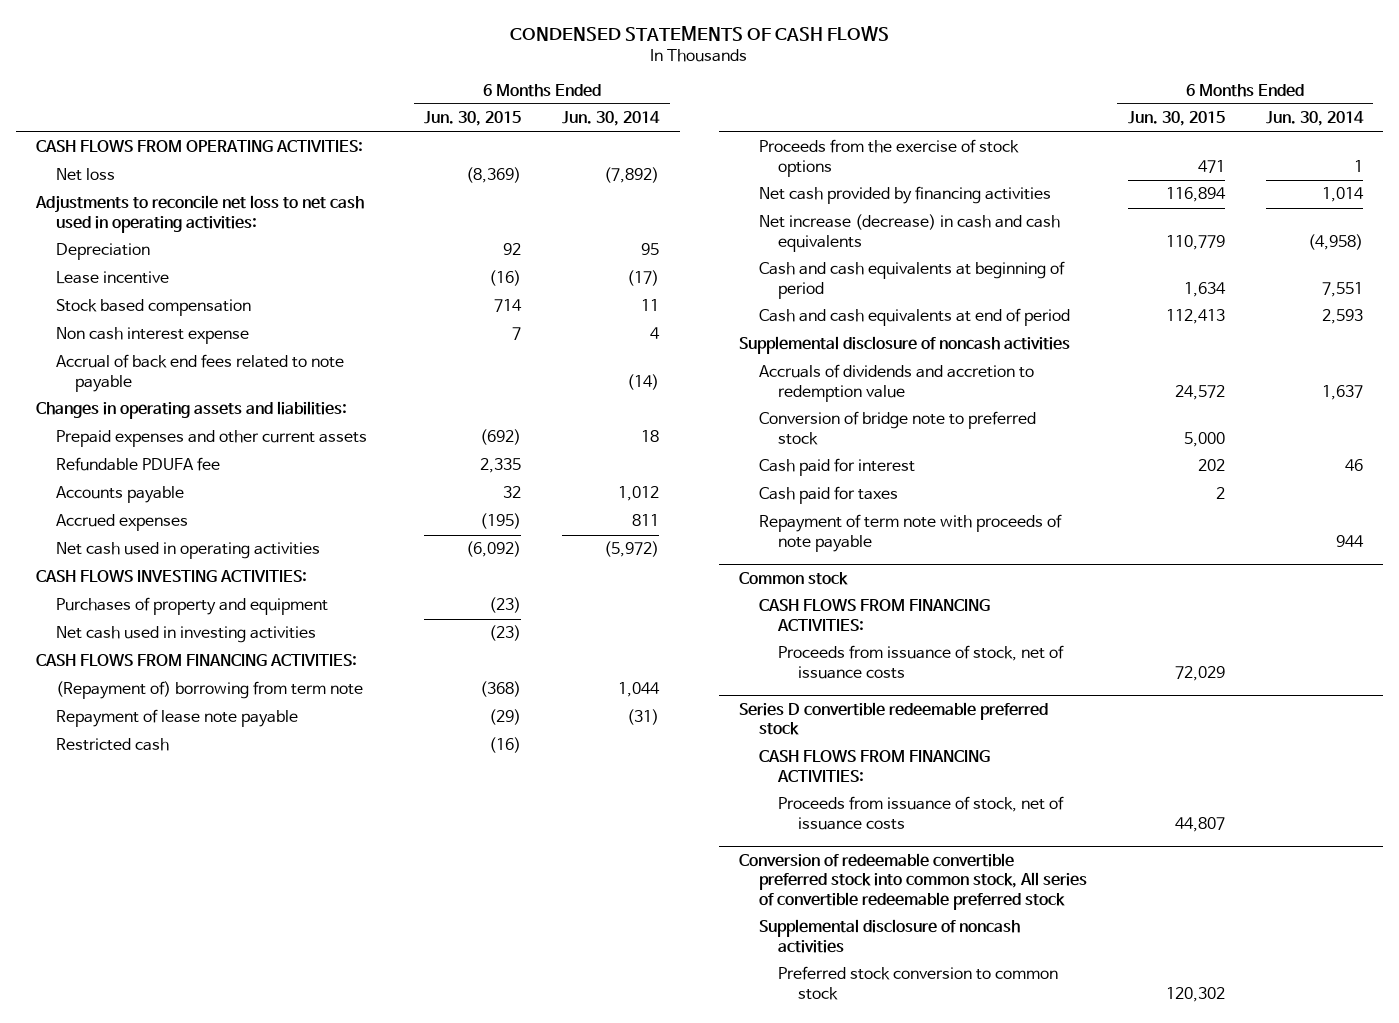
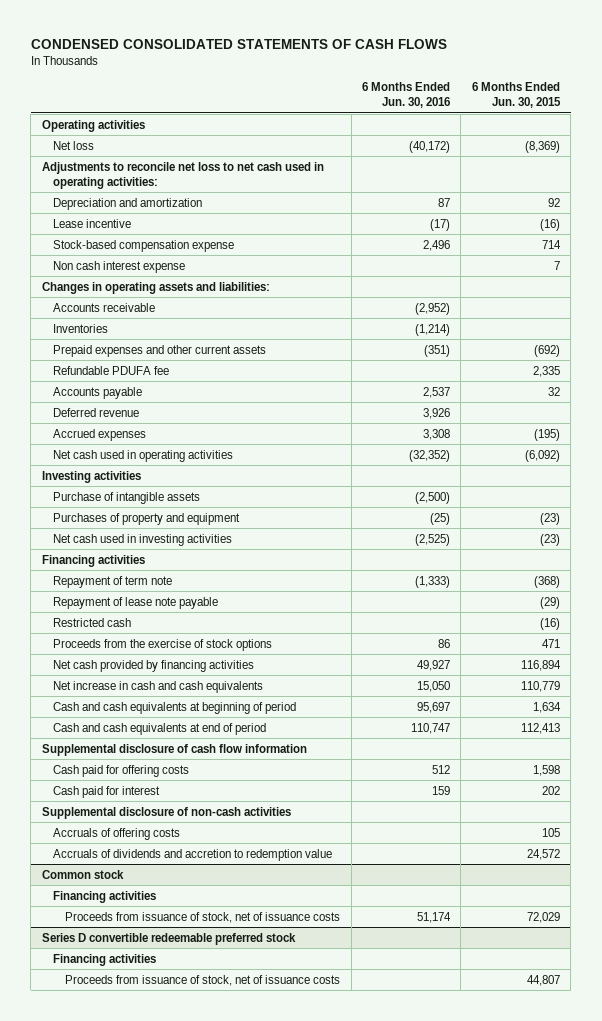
- CONDENSED STATEMENTS OF CASH FLOWS
+ CONDENSED CONSOLIDATED STATEMENTS OF CASH FLOWS
- | 6 Months Ended Jun. 30, 2015 | 6 Months Ended Jun. 30, 2014
+ | 6 Months Ended Jun. 30, 2016 | 6 Months Ended Jun. 30, 2015
- CASH FLOWS FROM OPERATING ACTIVITIES:
+ Operating activities
- Depreciation | 92 | 95
+ Depreciation and amortization | 87 | 92
- Stock based compensation | 714 | 11
+ Stock-based compensation expense | 2,496 | 714
- Accrual of back end fees related to note payable | | (14)
+ Accounts receivable | (2,952) |
+ Inventories | (1,214) |
+ Deferred revenue | 3,926 |
- CASH FLOWS INVESTING ACTIVITIES:
+ Investing activities
+ Purchase of intangible assets | (2,500) |
- CASH FLOWS FROM FINANCING ACTIVITIES:
- (Repayment of) borrowing from term note | (368) | 1,044
+ Financing activities
+ Repayment of term note | (1,333) | (368)
- Net increase (decrease) in cash and cash equivalents | 110,779 | (4,958)
+ Net increase in cash and cash equivalents | 15,050 | 110,779
- Supplemental disclosure of noncash activities
- Conversion of bridge note to preferred stock | 5,000 |
+ Supplemental disclosure of cash flow information
+ Cash paid for offering costs | 512 | 1,598
- Cash paid for taxes | 2 |
- Repayment of term note with proceeds of note payable | | 944
+ Supplemental disclosure of non-cash activities
+ Accruals of offering costs | | 105
moved down: Accruals of dividends and accretion to redemption value | | 24,572
@ Common stock
- CASH FLOWS FROM FINANCING ACTIVITIES:
+ Financing activities
@ Series D convertible redeemable preferred stock
- CASH FLOWS FROM FINANCING ACTIVITIES:
+ Financing activities
- Conversion of redeemable convertible preferred stock into common stock, All series of convertible redeemable preferred stock
- Supplemental disclosure of noncash activities
- Preferred stock conversion to common stock | 120,302 |

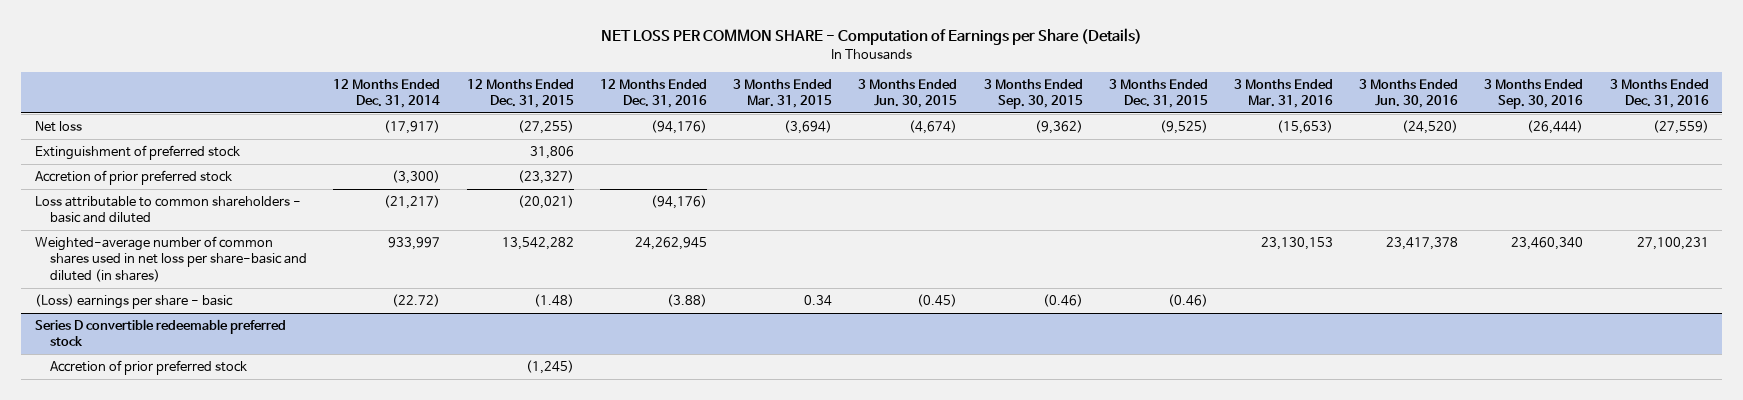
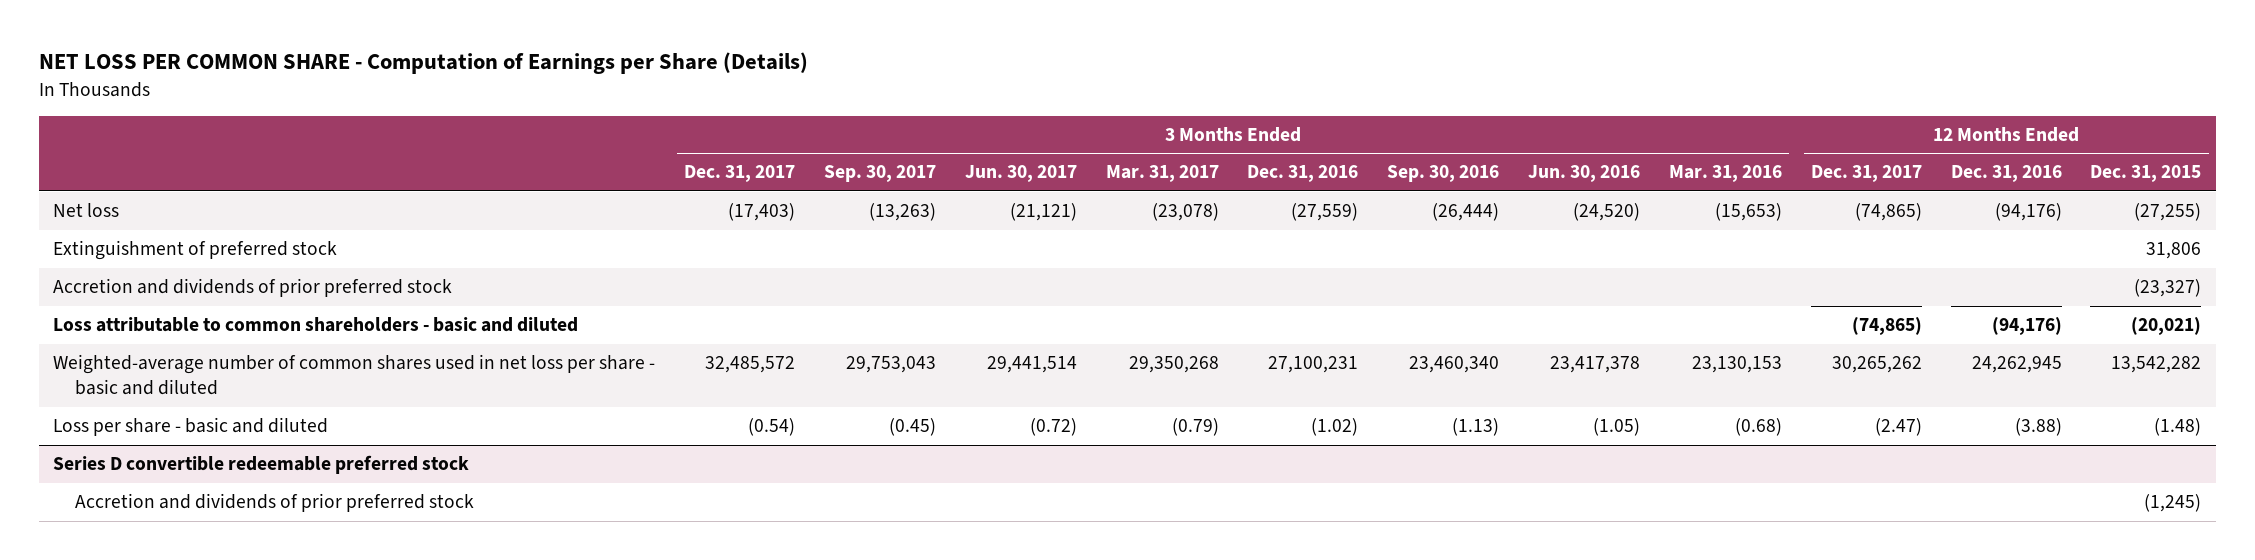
- | 12 Months Ended Dec. 31, 2014 | 12 Months Ended Dec. 31, 2015 | 12 Months Ended Dec. 31, 2016 | 3 Months Ended Mar. 31, 2015 | 3 Months Ended Jun. 30, 2015 | 3 Months Ended Sep. 30, 2015 | 3 Months Ended Dec. 31, 2015 | 3 Months Ended Mar. 31, 2016 | 3 Months Ended Jun. 30, 2016 | 3 Months Ended Sep. 30, 2016 | 3 Months Ended Dec. 31, 2016
+ | 3 Months Ended Dec. 31, 2017 | 3 Months Ended Sep. 30, 2017 | 3 Months Ended Jun. 30, 2017 | 3 Months Ended Mar. 31, 2017 | 3 Months Ended Dec. 31, 2016 | 3 Months Ended Sep. 30, 2016 | 3 Months Ended Jun. 30, 2016 | 3 Months Ended Mar. 31, 2016 | 12 Months Ended Dec. 31, 2017 | 12 Months Ended Dec. 31, 2016 | 12 Months Ended Dec. 31, 2015
- Accretion of prior preferred stock | (3,300) | (23,327) | | | | | | | | |
+ Accretion and dividends of prior preferred stock | | | | | | | | | | | (23,327)
- Weighted-average number of common shares used in net loss per share-basic and diluted (in shares) | 933,997 | 13,542,282 | 24,262,945 | | | | | 23,130,153 | 23,417,378 | 23,460,340 | 27,100,231
- (Loss) earnings per share - basic | (22.72) | (1.48) | (3.88) | 0.34 | (0.45) | (0.46) | (0.46) | | | |
+ Weighted-average number of common shares used in net loss per share - basic and diluted | 32,485,572 | 29,753,043 | 29,441,514 | 29,350,268 | 27,100,231 | 23,460,340 | 23,417,378 | 23,130,153 | 30,265,262 | 24,262,945 | 13,542,282
+ Loss per share - basic and diluted | (0.54) | (0.45) | (0.72) | (0.79) | (1.02) | (1.13) | (1.05) | (0.68) | (2.47) | (3.88) | (1.48)
@ Series D convertible redeemable preferred stock
- Accretion of prior preferred stock | | (1,245) | | | | | | | | |
+ Accretion and dividends of prior preferred stock | | | | | | | | | | | (1,245)

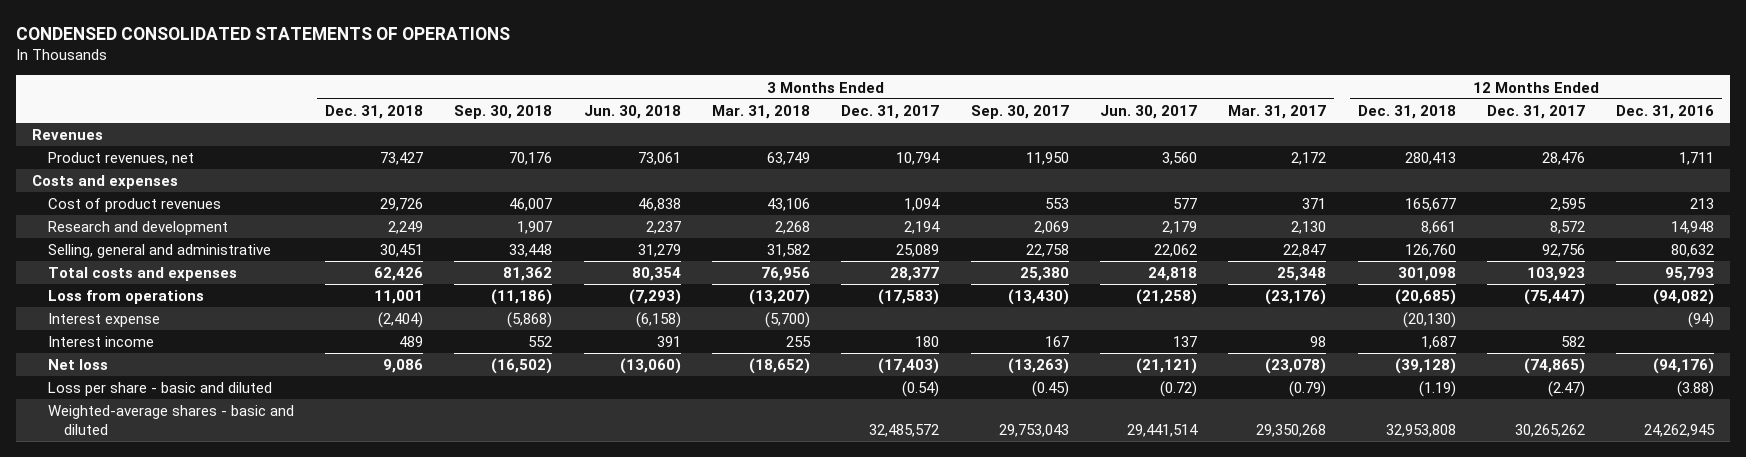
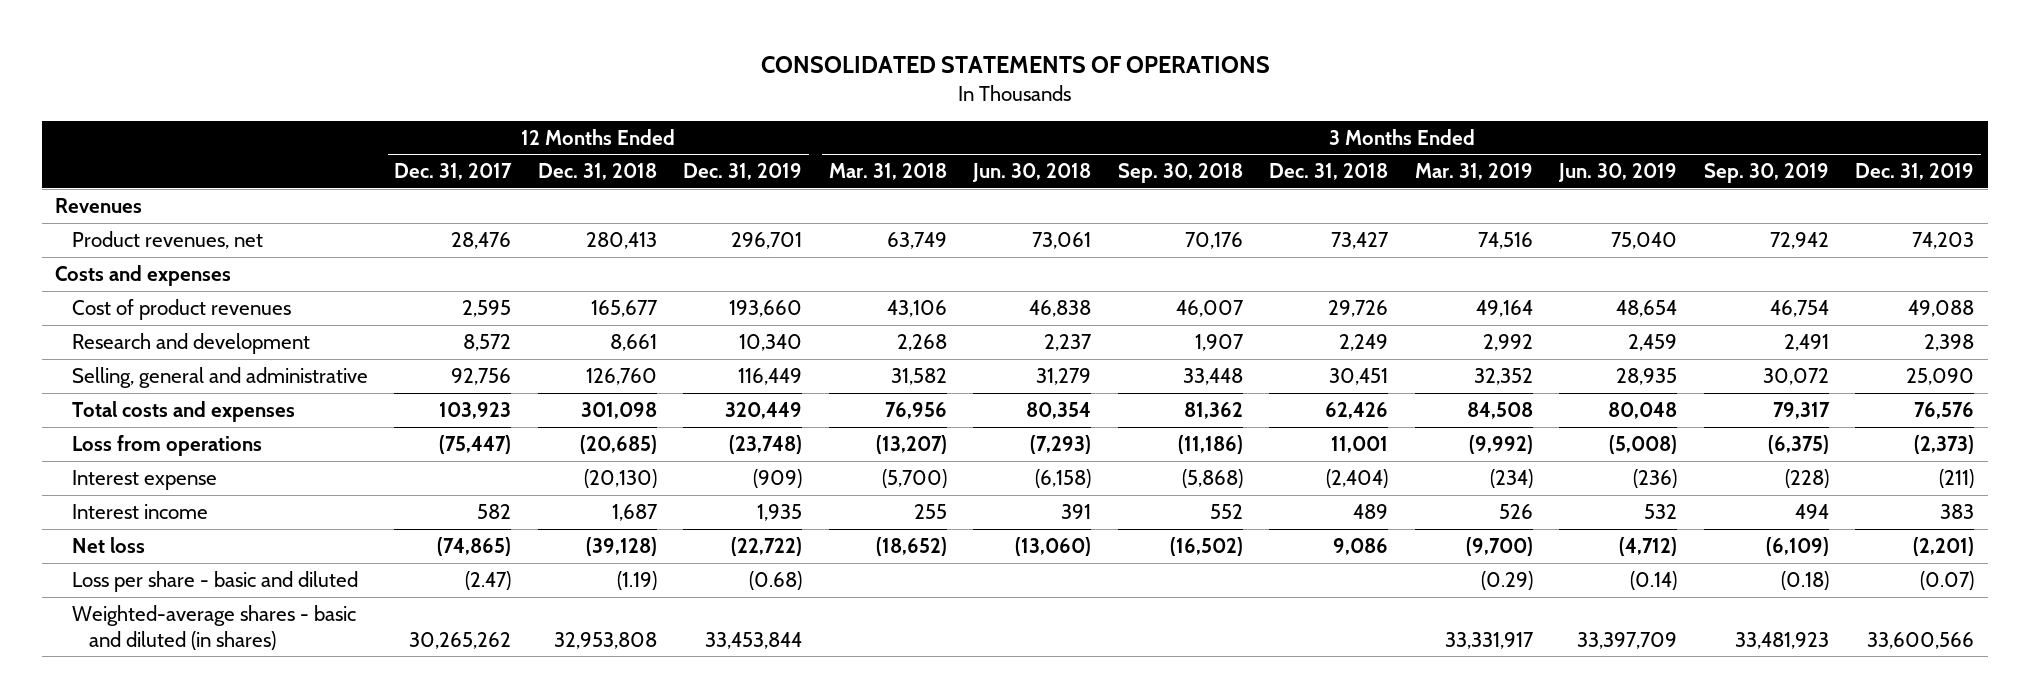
- CONDENSED CONSOLIDATED STATEMENTS OF OPERATIONS
+ CONSOLIDATED STATEMENTS OF OPERATIONS
- | 3 Months Ended Dec. 31, 2018 | 3 Months Ended Sep. 30, 2018 | 3 Months Ended Jun. 30, 2018 | 3 Months Ended Mar. 31, 2018 | 3 Months Ended Dec. 31, 2017 | 3 Months Ended Sep. 30, 2017 | 3 Months Ended Jun. 30, 2017 | 3 Months Ended Mar. 31, 2017 | 12 Months Ended Dec. 31, 2018 | 12 Months Ended Dec. 31, 2017 | 12 Months Ended Dec. 31, 2016
+ | 12 Months Ended Dec. 31, 2017 | 12 Months Ended Dec. 31, 2018 | 12 Months Ended Dec. 31, 2019 | 3 Months Ended Mar. 31, 2018 | 3 Months Ended Jun. 30, 2018 | 3 Months Ended Sep. 30, 2018 | 3 Months Ended Dec. 31, 2018 | 3 Months Ended Mar. 31, 2019 | 3 Months Ended Jun. 30, 2019 | 3 Months Ended Sep. 30, 2019 | 3 Months Ended Dec. 31, 2019
- Weighted-average shares - basic and diluted | | | | | 32,485,572 | 29,753,043 | 29,441,514 | 29,350,268 | 32,953,808 | 30,265,262 | 24,262,945
+ Weighted-average shares - basic and diluted (in shares) | 30,265,262 | 32,953,808 | 33,453,844 | | | | | 33,331,917 | 33,397,709 | 33,481,923 | 33,600,566

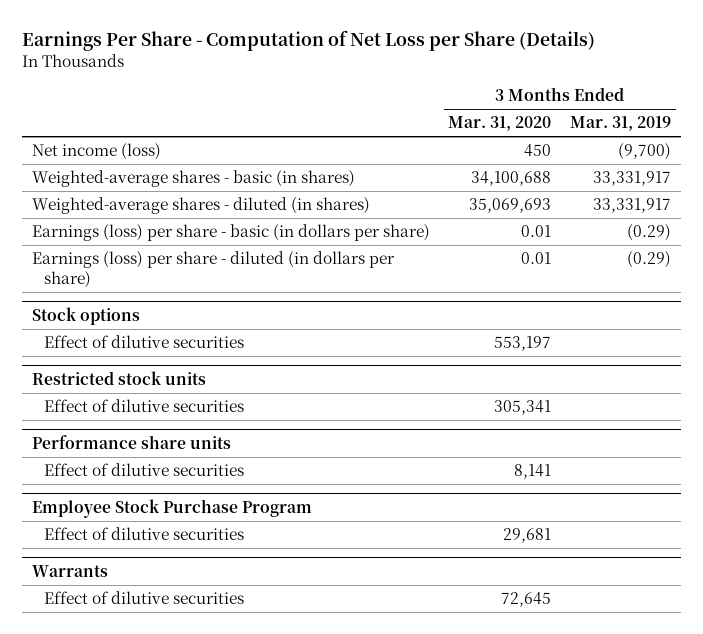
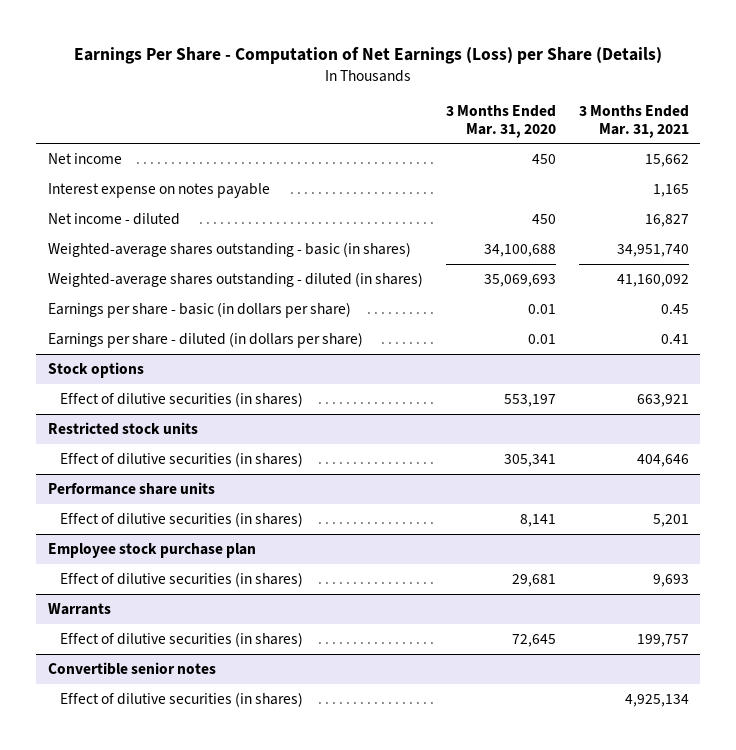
- Earnings Per Share - Computation of Net Loss per Share (Details)
+ Earnings Per Share - Computation of Net Earnings (Loss) per Share (Details)
- | 3 Months Ended Mar. 31, 2020 | 3 Months Ended Mar. 31, 2019
+ | 3 Months Ended Mar. 31, 2020 | 3 Months Ended Mar. 31, 2021
- Net income (loss) | 450 | (9,700)
- Weighted-average shares - basic (in shares) | 34,100,688 | 33,331,917
- Weighted-average shares - diluted (in shares) | 35,069,693 | 33,331,917
- Earnings (loss) per share - basic (in dollars per share) | 0.01 | (0.29)
- Earnings (loss) per share - diluted (in dollars per share) | 0.01 | (0.29)
+ Net income | 450 | 15,662
+ Interest expense on notes payable | | 1,165
+ Net income - diluted | 450 | 16,827
+ Weighted-average shares outstanding - basic (in shares) | 34,100,688 | 34,951,740
+ Weighted-average shares outstanding - diluted (in shares) | 35,069,693 | 41,160,092
+ Earnings per share - basic (in dollars per share) | 0.01 | 0.45
+ Earnings per share - diluted (in dollars per share) | 0.01 | 0.41
@ Stock options
- Effect of dilutive securities | 553,197 |
+ Effect of dilutive securities (in shares) | 553,197 | 663,921
@ Restricted stock units
- Effect of dilutive securities | 305,341 |
+ Effect of dilutive securities (in shares) | 305,341 | 404,646
@ Performance share units
- Effect of dilutive securities | 8,141 |
- Employee Stock Purchase Program
- Effect of dilutive securities | 29,681 |
@ Performance share units
+ Effect of dilutive securities (in shares) | 8,141 | 5,201
+ Employee stock purchase plan
+ Effect of dilutive securities (in shares) | 29,681 | 9,693
@ Warrants
- Effect of dilutive securities | 72,645 |
+ Effect of dilutive securities (in shares) | 72,645 | 199,757
+ Convertible senior notes
+ Effect of dilutive securities (in shares) | | 4,925,134

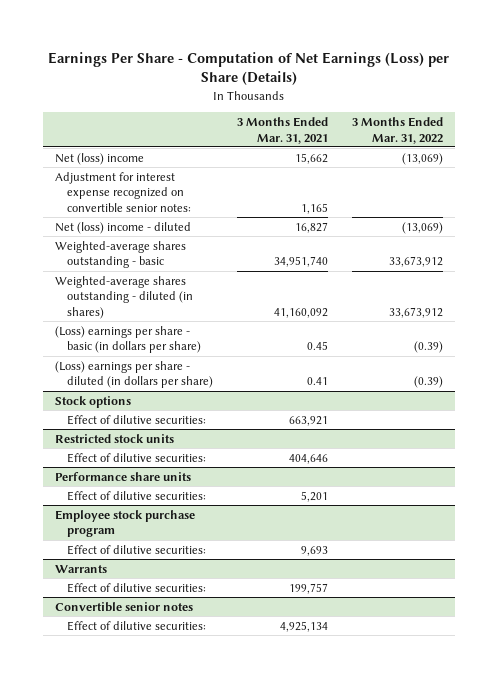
- | 3 Months Ended Mar. 31, 2020 | 3 Months Ended Mar. 31, 2021
+ | 3 Months Ended Mar. 31, 2021 | 3 Months Ended Mar. 31, 2022
- Net income | 450 | 15,662
- Interest expense on notes payable | | 1,165
- Net income - diluted | 450 | 16,827
- Weighted-average shares outstanding - basic (in shares) | 34,100,688 | 34,951,740
+ Net (loss) income | 15,662 | (13,069)
+ Adjustment for interest expense recognized on convertible senior notes: | 1,165 |
+ Net (loss) income - diluted | 16,827 | (13,069)
+ Weighted-average shares outstanding - basic | 34,951,740 | 33,673,912
- Earnings per share - basic (in dollars per share) | 0.01 | 0.45
- Earnings per share - diluted (in dollars per share) | 0.01 | 0.41
+ (Loss) earnings per share - basic (in dollars per share) | 0.45 | (0.39)
+ (Loss) earnings per share - diluted (in dollars per share) | 0.41 | (0.39)
@ Stock options
- Effect of dilutive securities (in shares) | 553,197 | 663,921
+ Effect of dilutive securities: | 663,921 |
@ Restricted stock units
- Effect of dilutive securities (in shares) | 305,341 | 404,646
+ Effect of dilutive securities: | 404,646 |
@ Performance share units
- Effect of dilutive securities (in shares) | 8,141 | 5,201
- Employee stock purchase plan
- Effect of dilutive securities (in shares) | 29,681 | 9,693
@ Performance share units
+ Effect of dilutive securities: | 5,201 |
+ Employee stock purchase program
+ Effect of dilutive securities: | 9,693 |
@ Warrants
- Effect of dilutive securities (in shares) | 72,645 | 199,757
+ Effect of dilutive securities: | 199,757 |
@ Convertible senior notes
- Effect of dilutive securities (in shares) | | 4,925,134
+ Effect of dilutive securities: | 4,925,134 |

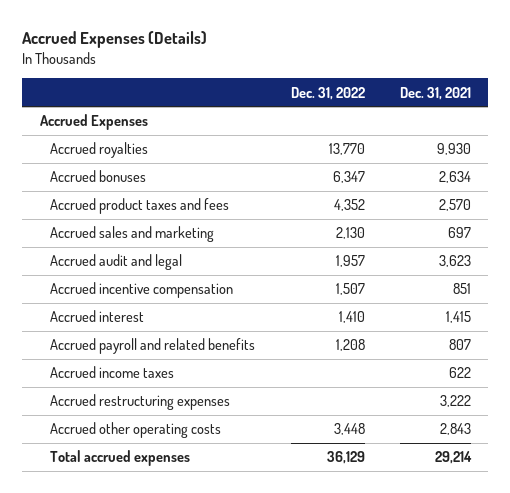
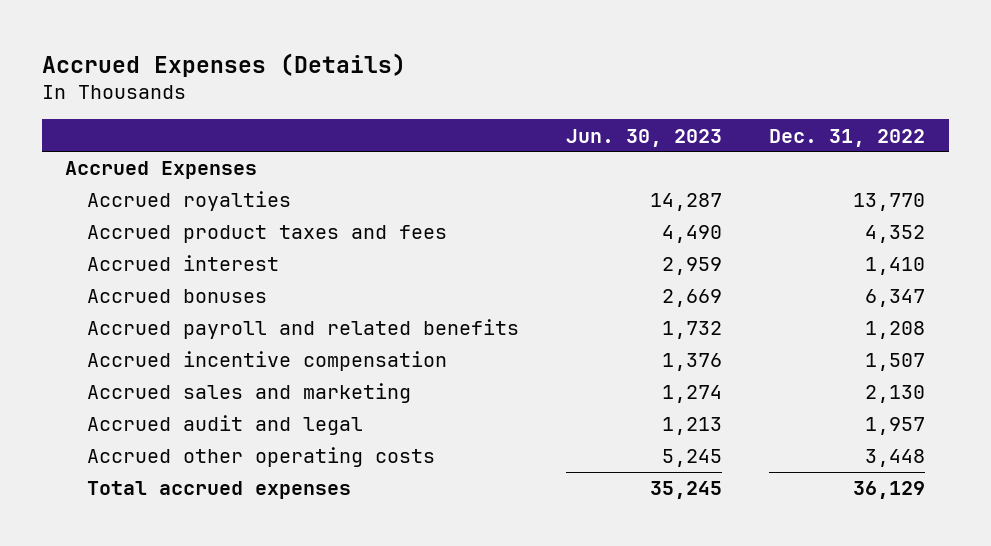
- | Dec. 31, 2022 | Dec. 31, 2021
+ | Jun. 30, 2023 | Dec. 31, 2022
moved down: Accrued bonuses | 2,669 | 6,347
- Accrued income taxes | | 622
- Accrued restructuring expenses | | 3,222
moved down: Accrued incentive compensation | 1,376 | 1,507
moved down: Accrued sales and marketing | 1,274 | 2,130
moved down: Accrued audit and legal | 1,213 | 1,957

